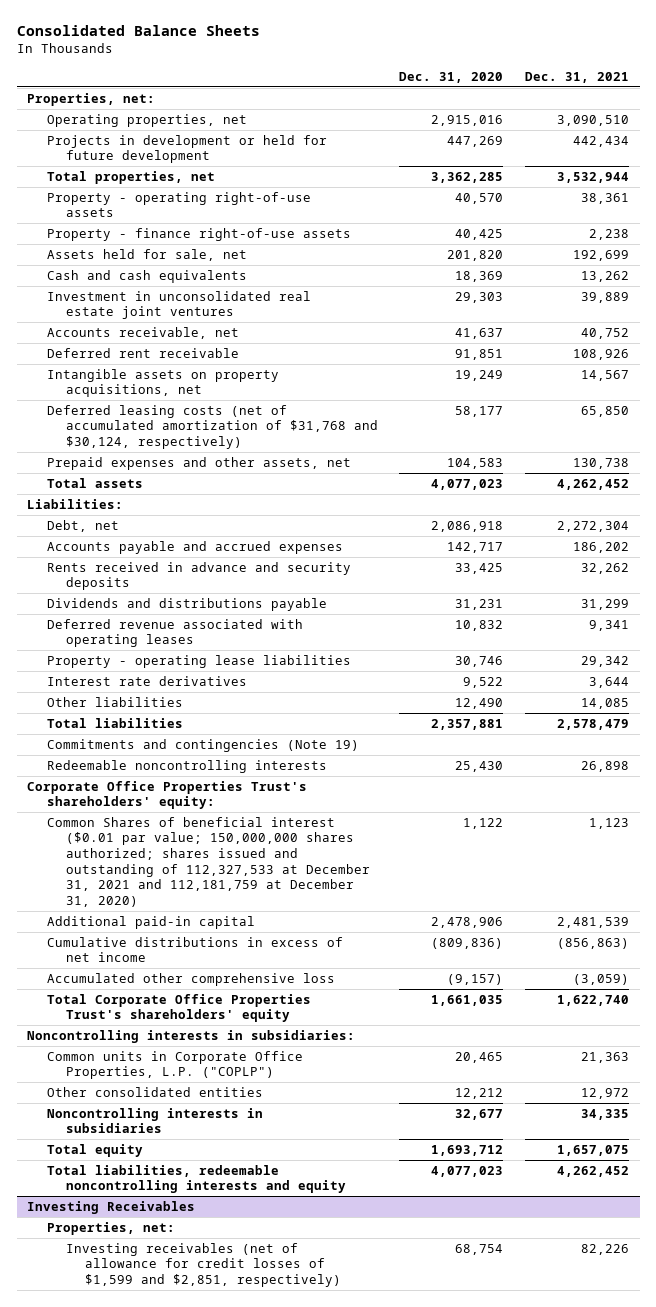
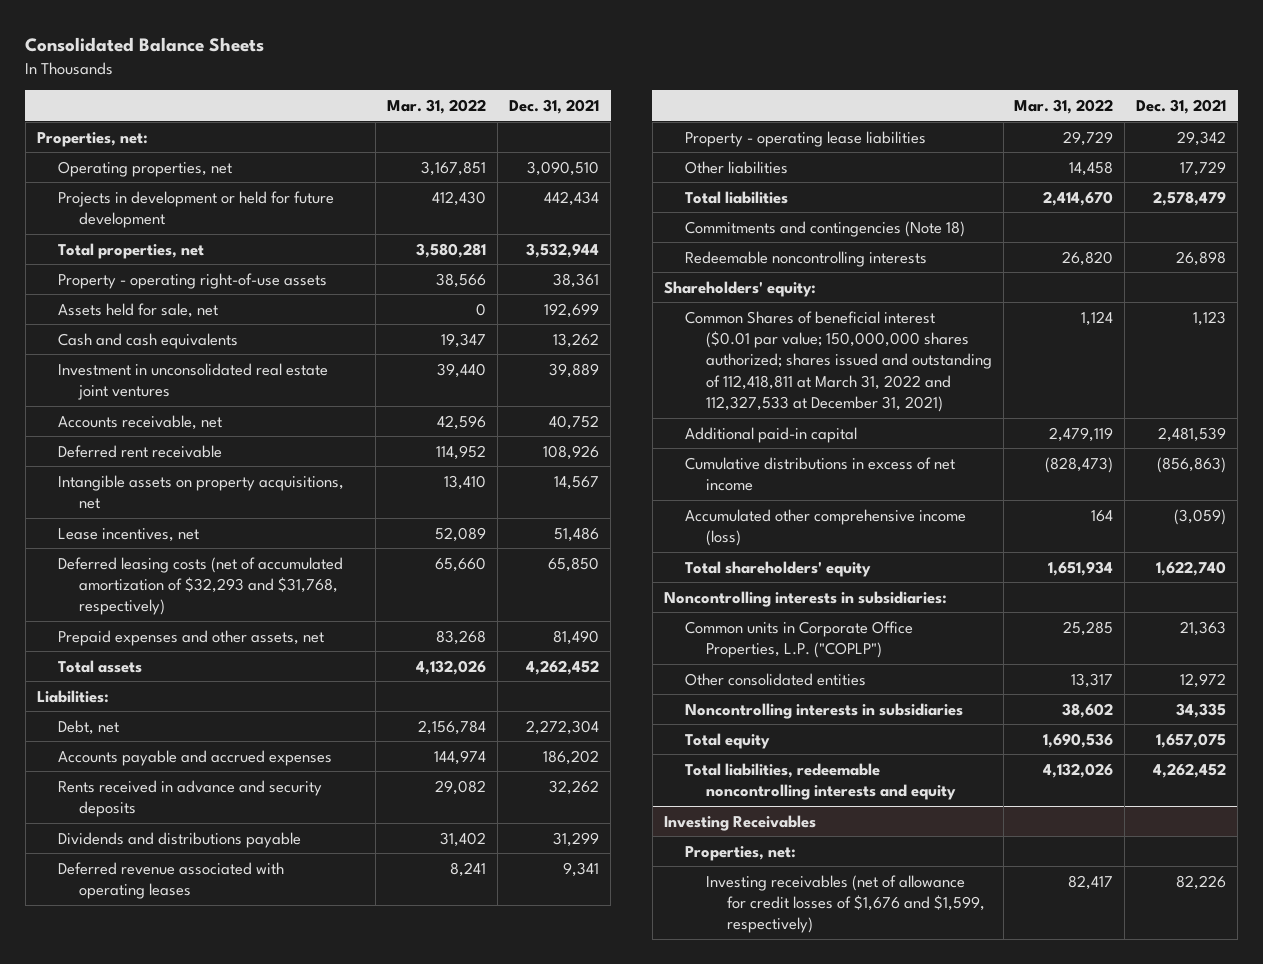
- | Dec. 31, 2020 | Dec. 31, 2021
+ | Mar. 31, 2022 | Dec. 31, 2021
- Property - finance right-of-use assets | 40,425 | 2,238
- Deferred leasing costs (net of accumulated amortization of $31,768 and $30,124, respectively) | 58,177 | 65,850
- Prepaid expenses and other assets, net | 104,583 | 130,738
+ Lease incentives, net | 52,089 | 51,486
+ Deferred leasing costs (net of accumulated amortization of $32,293 and $31,768, respectively) | 65,660 | 65,850
+ Prepaid expenses and other assets, net | 83,268 | 81,490
- Interest rate derivatives | 9,522 | 3,644
- Other liabilities | 12,490 | 14,085
+ Other liabilities | 14,458 | 17,729
- Commitments and contingencies (Note 19)
+ Commitments and contingencies (Note 18)
- Corporate Office Properties Trust's shareholders' equity:
- Common Shares of beneficial interest ($0.01 par value; 150,000,000 shares authorized; shares issued and outstanding of 112,327,533 at December 31, 2021 and 112,181,759 at December 31, 2020) | 1,122 | 1,123
+ Shareholders' equity:
+ Common Shares of beneficial interest ($0.01 par value; 150,000,000 shares authorized; shares issued and outstanding of 112,418,811 at March 31, 2022 and 112,327,533 at December 31, 2021) | 1,124 | 1,123
- Accumulated other comprehensive loss | (9,157) | (3,059)
- Total Corporate Office Properties Trust's shareholders' equity | 1,661,035 | 1,622,740
+ Accumulated other comprehensive income (loss) | 164 | (3,059)
+ Total shareholders' equity | 1,651,934 | 1,622,740
@ Investing Receivables
- Investing receivables (net of allowance for credit losses of $1,599 and $2,851, respectively) | 68,754 | 82,226
+ Investing receivables (net of allowance for credit losses of $1,676 and $1,599, respectively) | 82,417 | 82,226

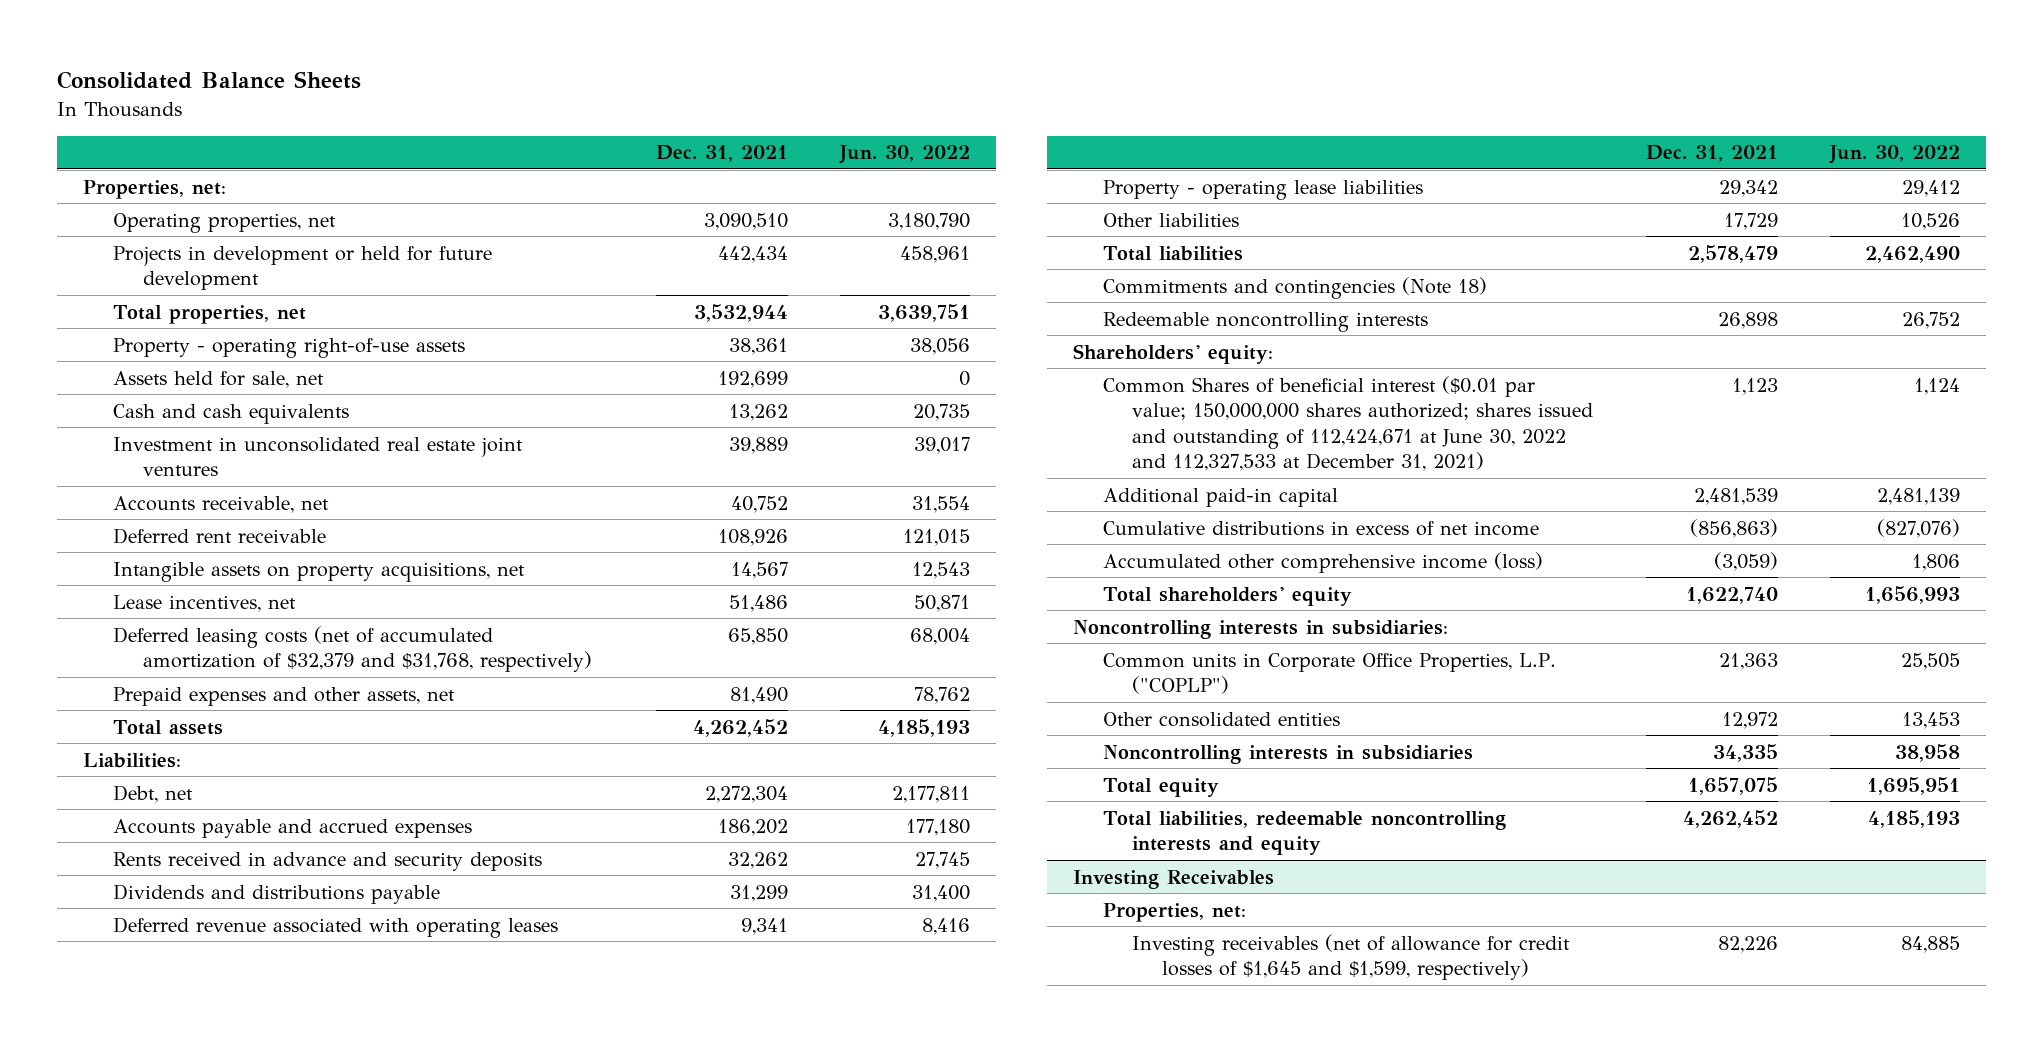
- | Mar. 31, 2022 | Dec. 31, 2021
+ | Dec. 31, 2021 | Jun. 30, 2022
- Deferred leasing costs (net of accumulated amortization of $32,293 and $31,768, respectively) | 65,660 | 65,850
+ Deferred leasing costs (net of accumulated amortization of $32,379 and $31,768, respectively) | 65,850 | 68,004
- Common Shares of beneficial interest ($0.01 par value; 150,000,000 shares authorized; shares issued and outstanding of 112,418,811 at March 31, 2022 and 112,327,533 at December 31, 2021) | 1,124 | 1,123
+ Common Shares of beneficial interest ($0.01 par value; 150,000,000 shares authorized; shares issued and outstanding of 112,424,671 at June 30, 2022 and 112,327,533 at December 31, 2021) | 1,123 | 1,124
@ Investing Receivables
- Investing receivables (net of allowance for credit losses of $1,676 and $1,599, respectively) | 82,417 | 82,226
+ Investing receivables (net of allowance for credit losses of $1,645 and $1,599, respectively) | 82,226 | 84,885

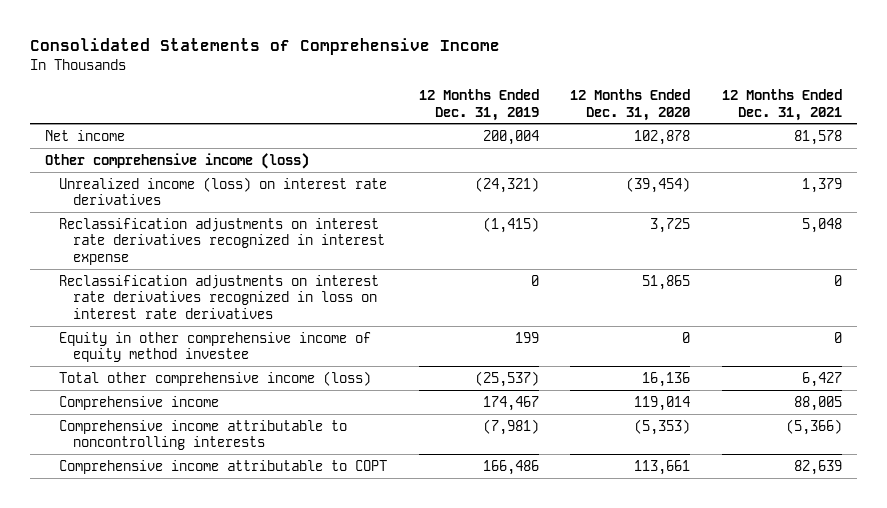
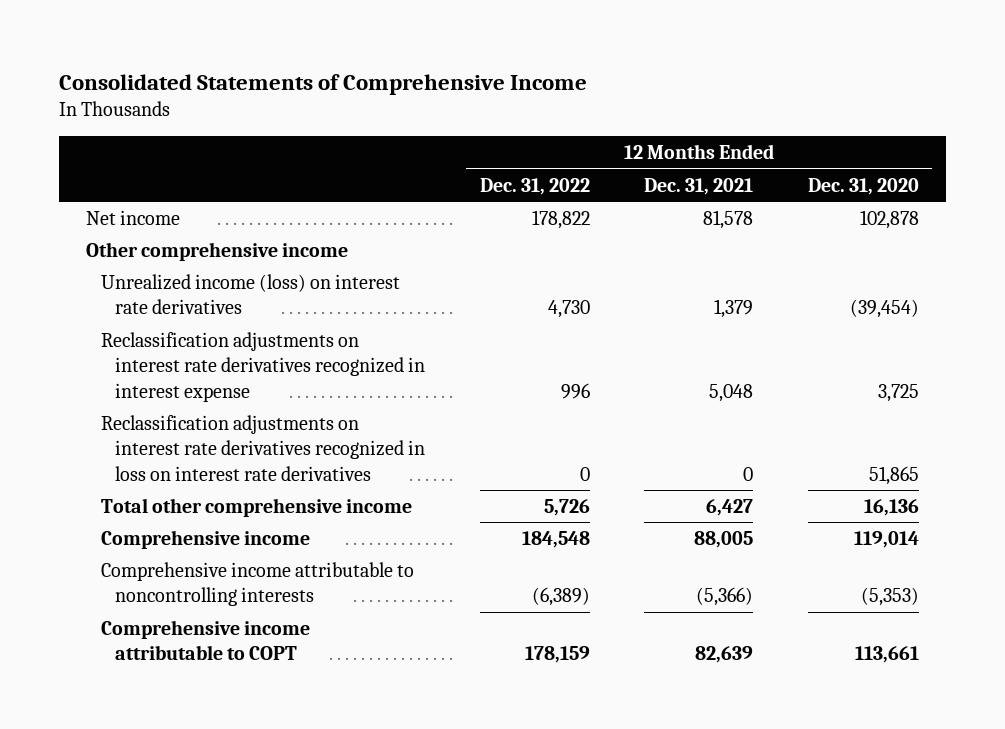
- | 12 Months Ended Dec. 31, 2019 | 12 Months Ended Dec. 31, 2020 | 12 Months Ended Dec. 31, 2021
+ | 12 Months Ended Dec. 31, 2022 | 12 Months Ended Dec. 31, 2021 | 12 Months Ended Dec. 31, 2020
- Other comprehensive income (loss)
+ Other comprehensive income
- Equity in other comprehensive income of equity method investee | 199 | 0 | 0
- Total other comprehensive income (loss) | (25,537) | 16,136 | 6,427
+ Total other comprehensive income | 5,726 | 6,427 | 16,136

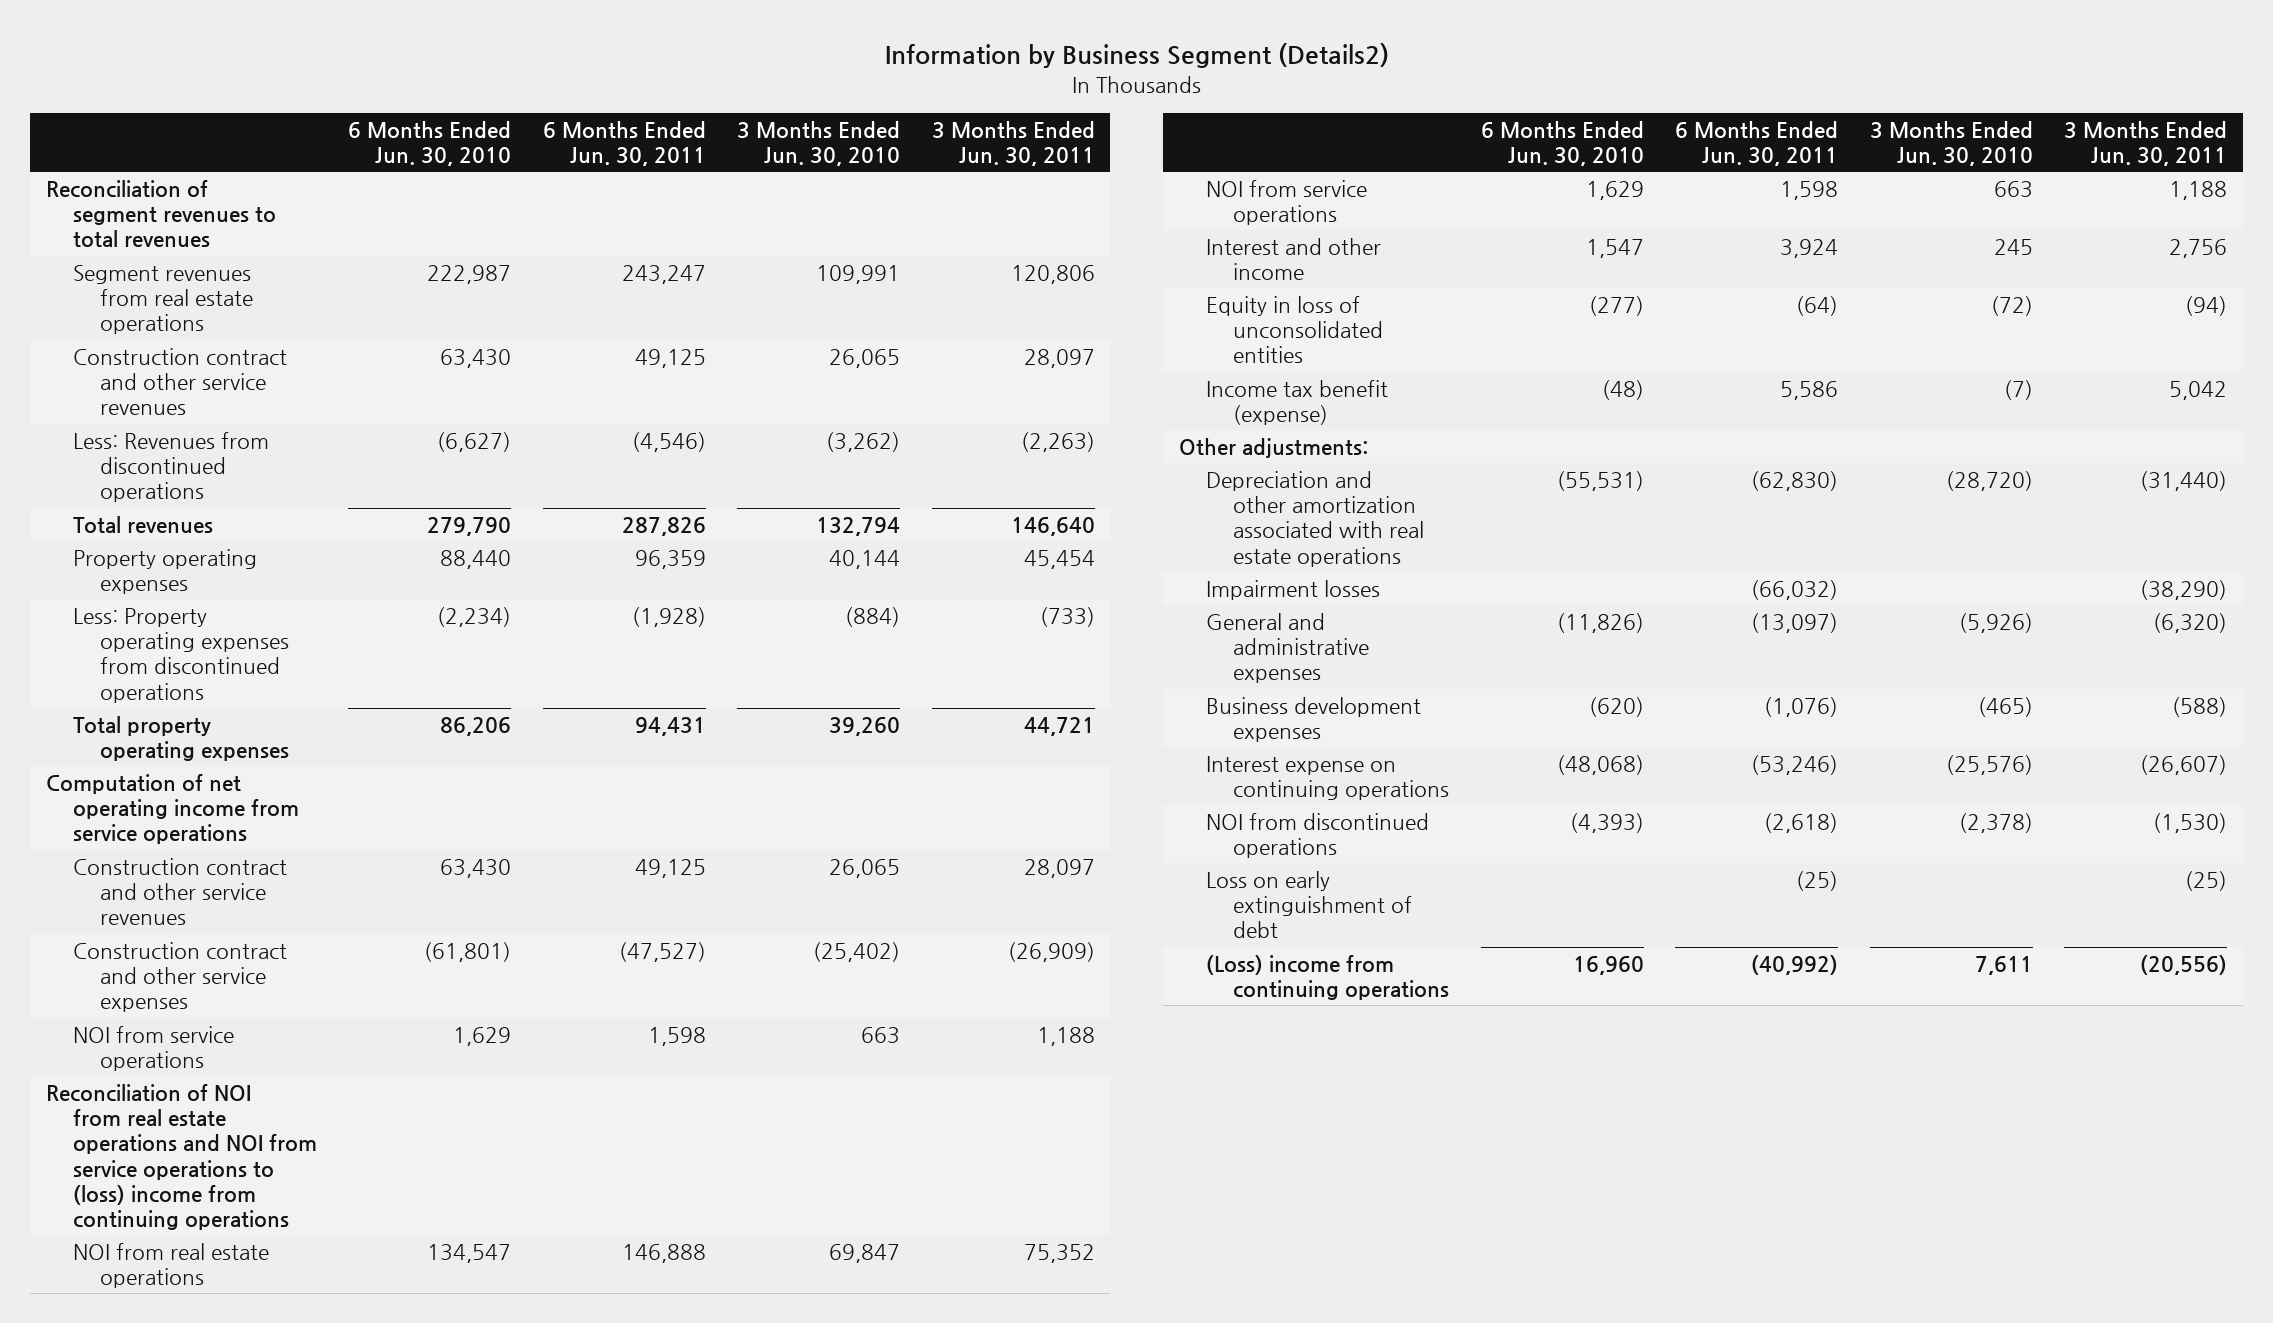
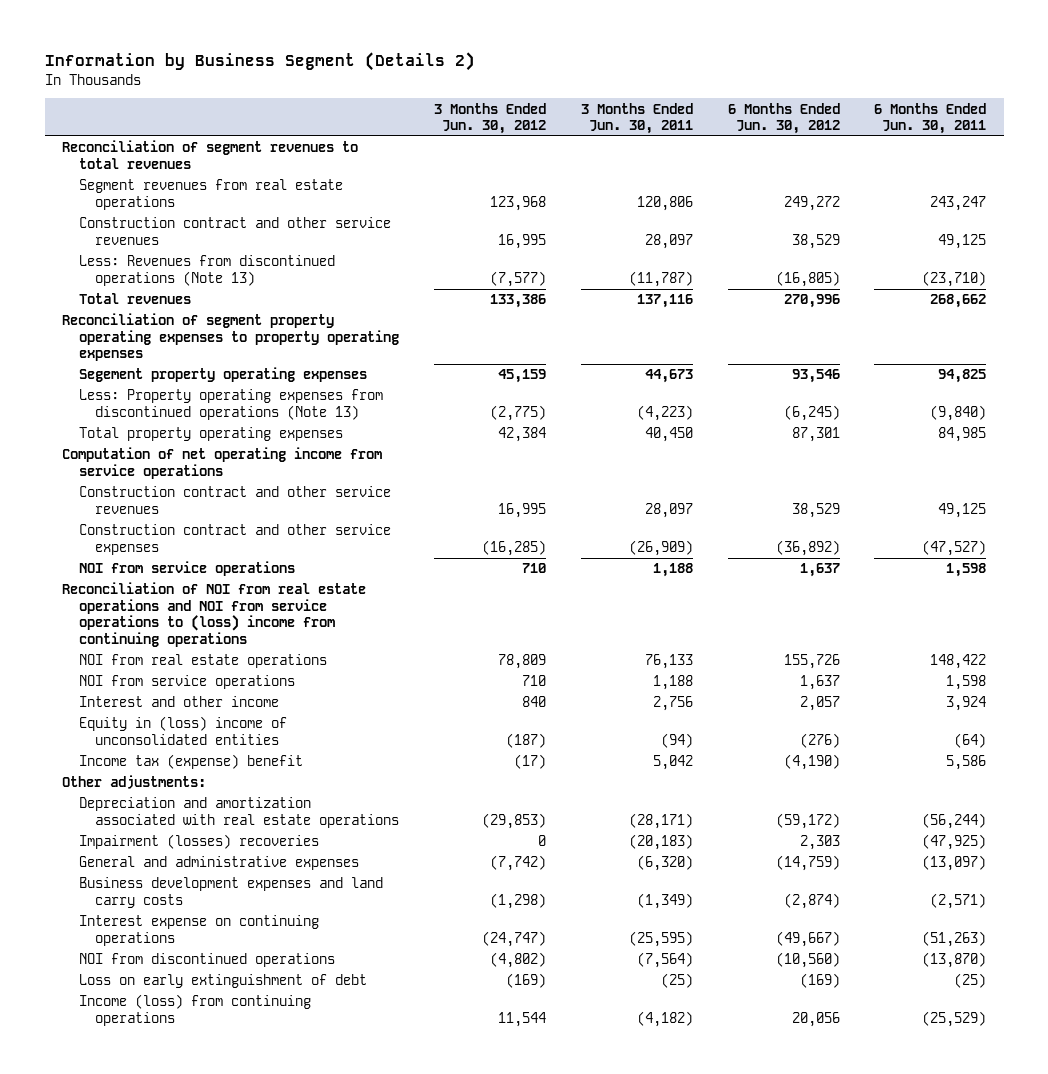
- Information by Business Segment (Details2)
+ Information by Business Segment (Details 2)
- | 6 Months Ended Jun. 30, 2010 | 6 Months Ended Jun. 30, 2011 | 3 Months Ended Jun. 30, 2010 | 3 Months Ended Jun. 30, 2011
+ | 3 Months Ended Jun. 30, 2012 | 3 Months Ended Jun. 30, 2011 | 6 Months Ended Jun. 30, 2012 | 6 Months Ended Jun. 30, 2011
- Less: Revenues from discontinued operations | (6,627) | (4,546) | (3,262) | (2,263)
- Total revenues | 279,790 | 287,826 | 132,794 | 146,640
- Property operating expenses | 88,440 | 96,359 | 40,144 | 45,454
- Less: Property operating expenses from discontinued operations | (2,234) | (1,928) | (884) | (733)
- Total property operating expenses | 86,206 | 94,431 | 39,260 | 44,721
+ Less: Revenues from discontinued operations (Note 13) | (7,577) | (11,787) | (16,805) | (23,710)
+ Total revenues | 133,386 | 137,116 | 270,996 | 268,662
+ Reconciliation of segment property operating expenses to property operating expenses
+ Segement property operating expenses | 45,159 | 44,673 | 93,546 | 94,825
+ Less: Property operating expenses from discontinued operations (Note 13) | (2,775) | (4,223) | (6,245) | (9,840)
+ Total property operating expenses | 42,384 | 40,450 | 87,301 | 84,985
- NOI from real estate operations | 134,547 | 146,888 | 69,847 | 75,352
+ NOI from real estate operations | 78,809 | 76,133 | 155,726 | 148,422
- Equity in loss of unconsolidated entities | (277) | (64) | (72) | (94)
- Income tax benefit (expense) | (48) | 5,586 | (7) | 5,042
+ Equity in (loss) income of unconsolidated entities | (187) | (94) | (276) | (64)
+ Income tax (expense) benefit | (17) | 5,042 | (4,190) | 5,586
- Depreciation and other amortization associated with real estate operations | (55,531) | (62,830) | (28,720) | (31,440)
- Impairment losses | | (66,032) | | (38,290)
+ Depreciation and amortization associated with real estate operations | (29,853) | (28,171) | (59,172) | (56,244)
+ Impairment (losses) recoveries | 0 | (20,183) | 2,303 | (47,925)
- Business development expenses | (620) | (1,076) | (465) | (588)
- Interest expense on continuing operations | (48,068) | (53,246) | (25,576) | (26,607)
- NOI from discontinued operations | (4,393) | (2,618) | (2,378) | (1,530)
+ Business development expenses and land carry costs | (1,298) | (1,349) | (2,874) | (2,571)
+ Interest expense on continuing operations | (24,747) | (25,595) | (49,667) | (51,263)
+ NOI from discontinued operations | (4,802) | (7,564) | (10,560) | (13,870)
- (Loss) income from continuing operations | 16,960 | (40,992) | 7,611 | (20,556)
+ Income (loss) from continuing operations | 11,544 | (4,182) | 20,056 | (25,529)

